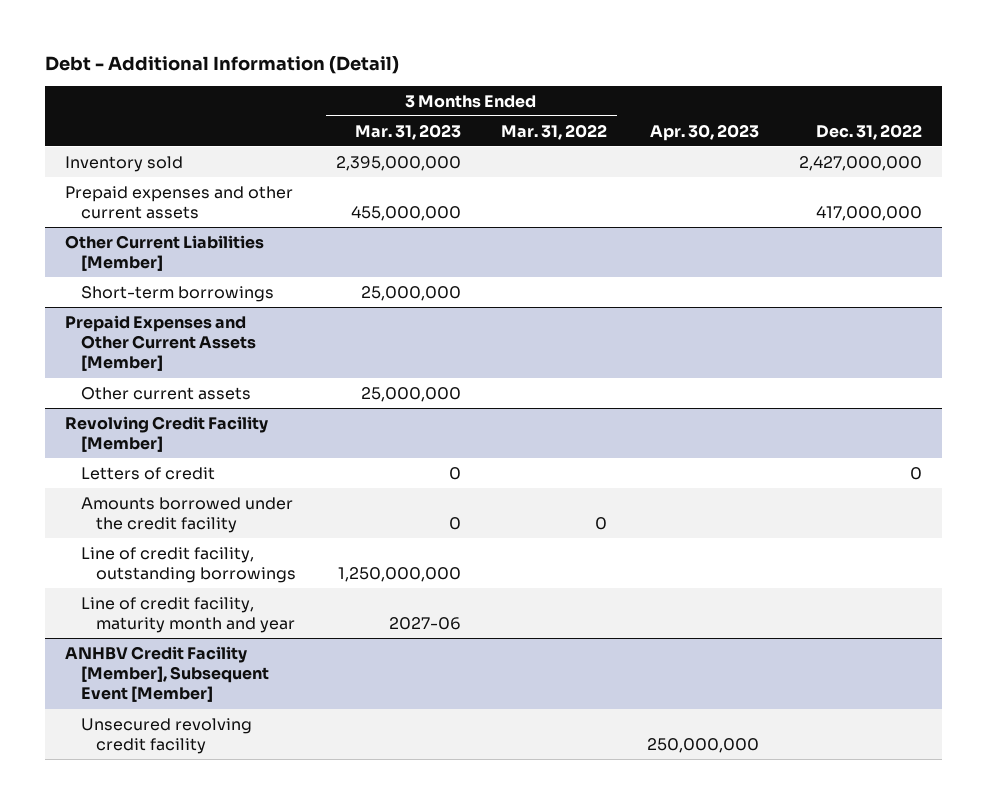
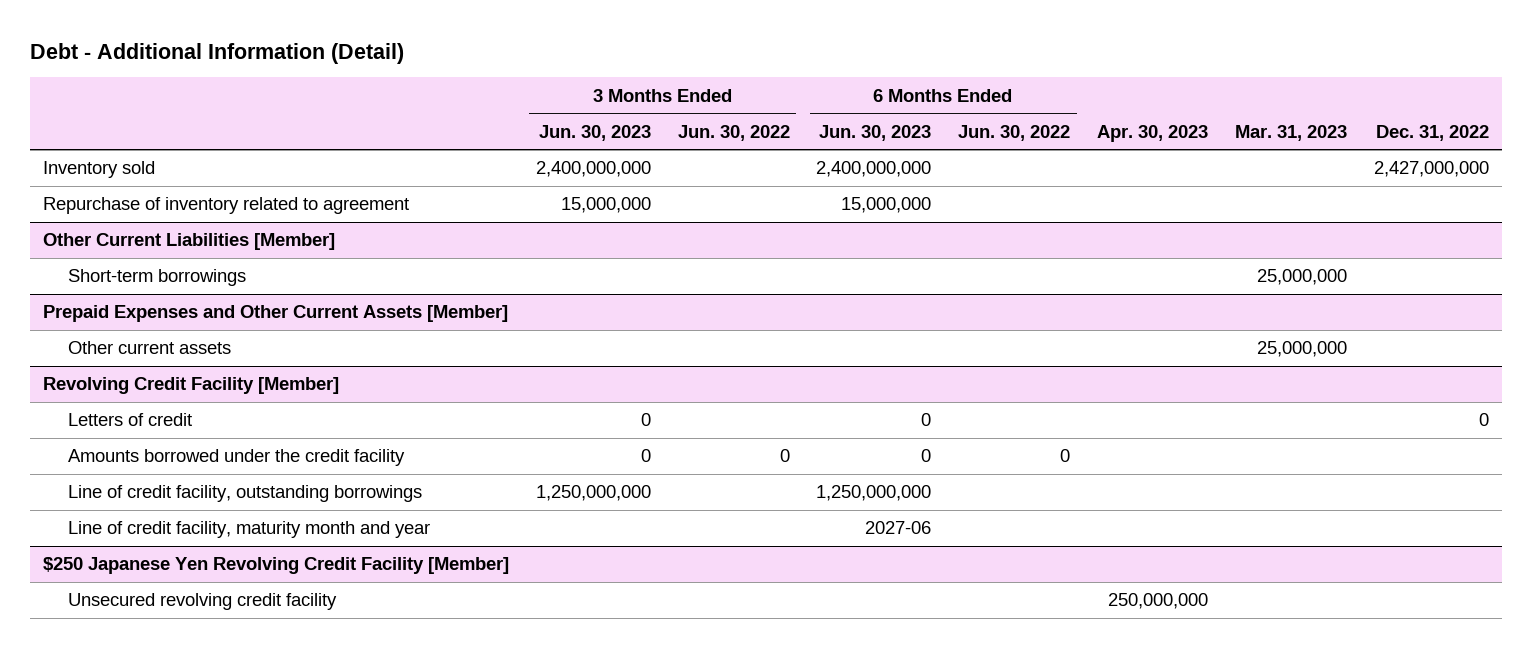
- | 3 Months Ended Mar. 31, 2023 | 3 Months Ended Mar. 31, 2022 | Apr. 30, 2023 | Dec. 31, 2022
+ | 3 Months Ended Jun. 30, 2023 | 3 Months Ended Jun. 30, 2022 | 6 Months Ended Jun. 30, 2023 | 6 Months Ended Jun. 30, 2022 | Apr. 30, 2023 | Mar. 31, 2023 | Dec. 31, 2022
- Prepaid expenses and other current assets | 455,000,000 | | | 417,000,000
+ Repurchase of inventory related to agreement | 15,000,000 | | 15,000,000 | | | |
- ANHBV Credit Facility [Member], Subsequent Event [Member]
+ $250 Japanese Yen Revolving Credit Facility [Member]

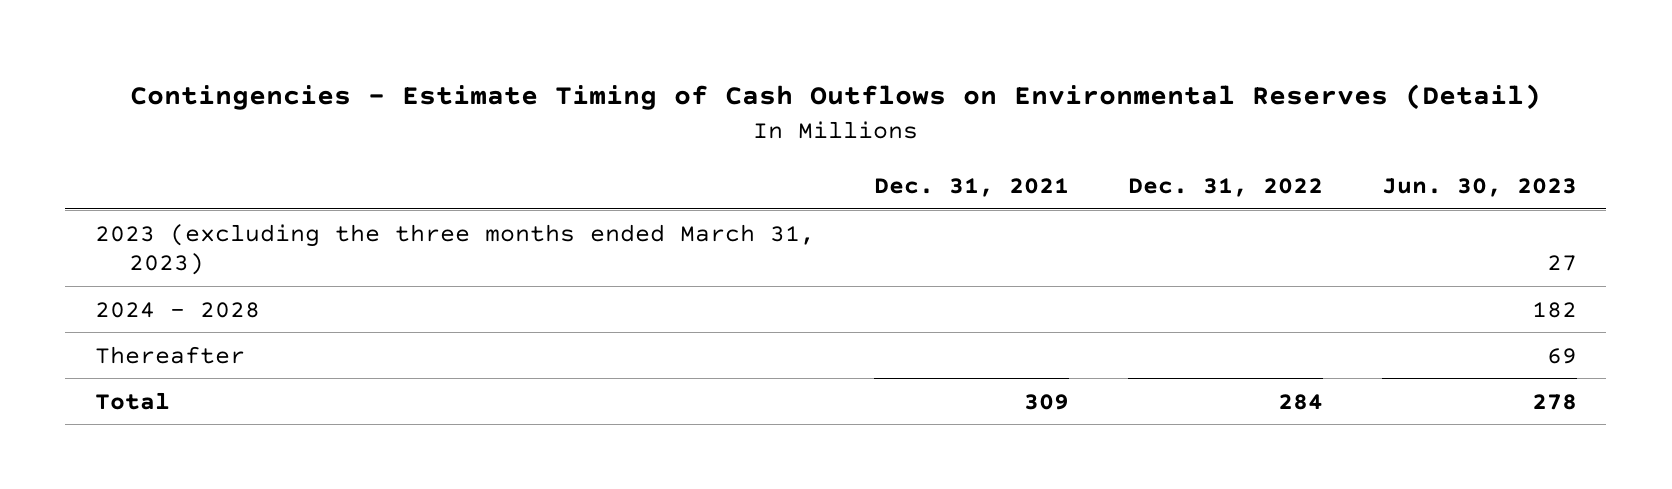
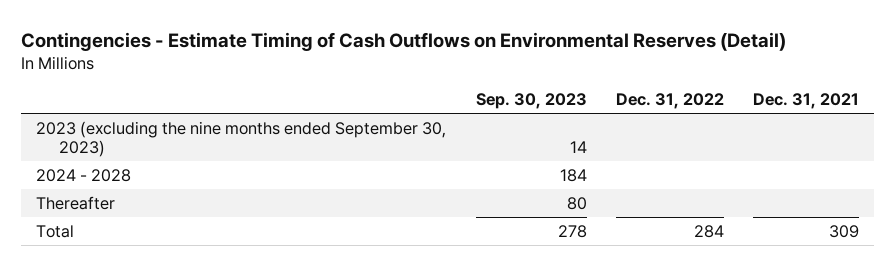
- | Dec. 31, 2021 | Dec. 31, 2022 | Jun. 30, 2023
+ | Sep. 30, 2023 | Dec. 31, 2022 | Dec. 31, 2021
- 2023 (excluding the three months ended March 31, 2023) | | | 27
+ 2023 (excluding the nine months ended September 30, 2023) | 14 | |

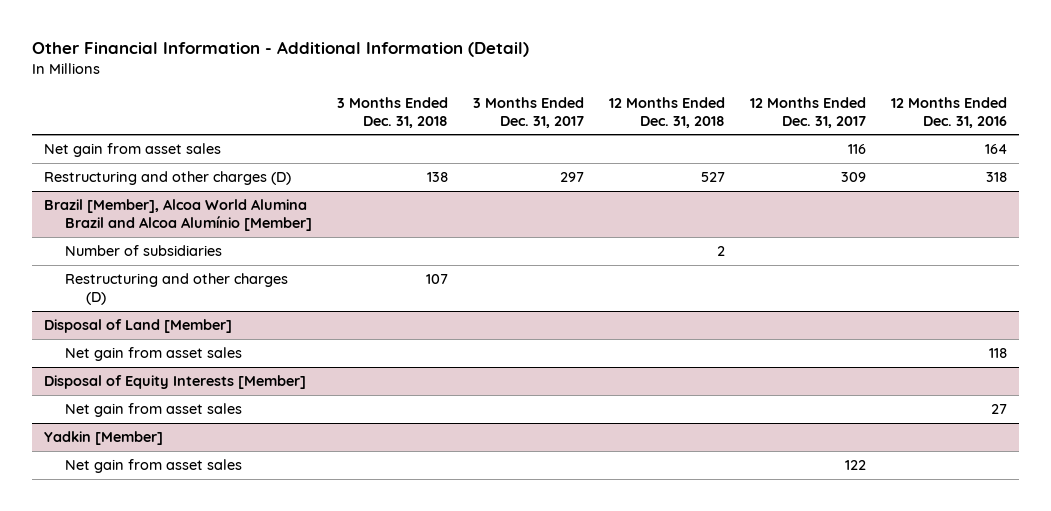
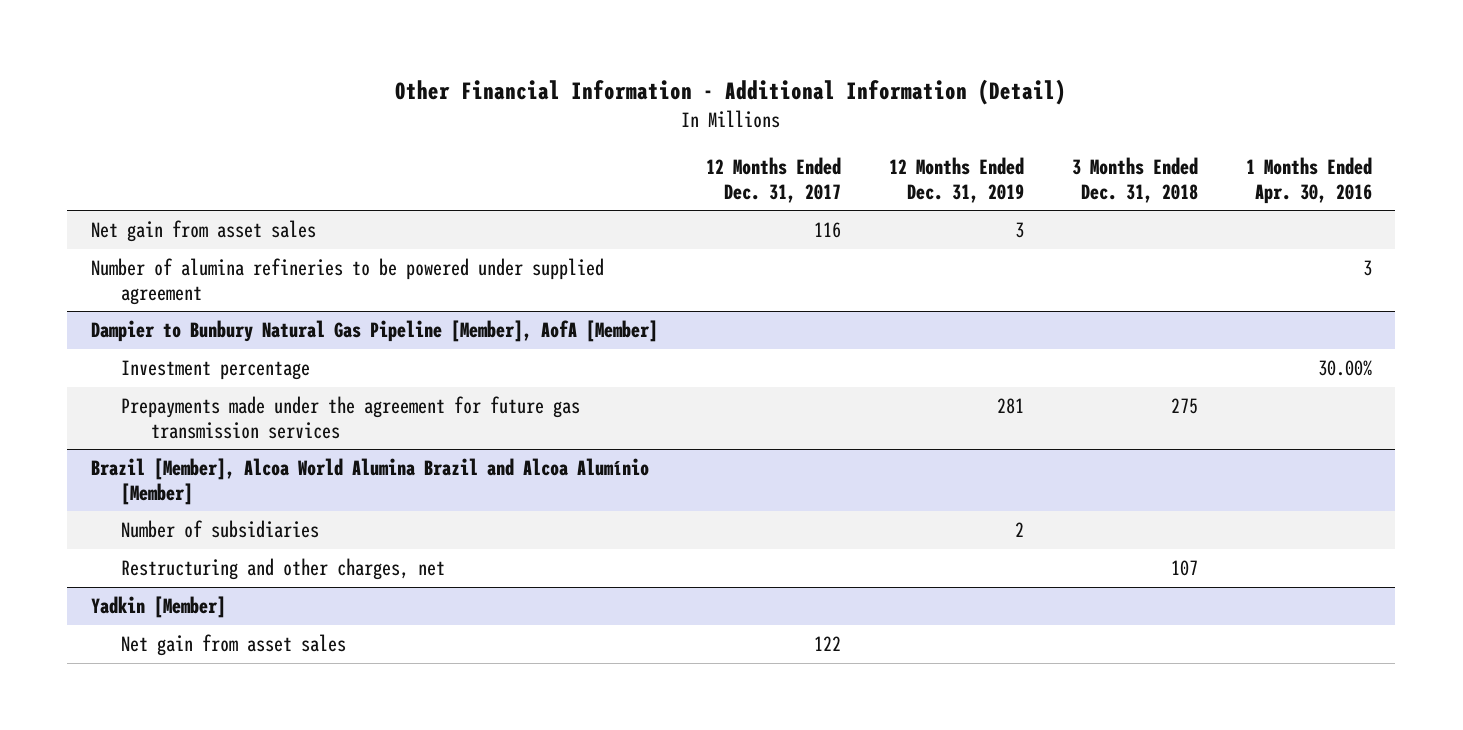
- | 3 Months Ended Dec. 31, 2018 | 3 Months Ended Dec. 31, 2017 | 12 Months Ended Dec. 31, 2018 | 12 Months Ended Dec. 31, 2017 | 12 Months Ended Dec. 31, 2016
+ | 12 Months Ended Dec. 31, 2017 | 12 Months Ended Dec. 31, 2019 | 3 Months Ended Dec. 31, 2018 | 1 Months Ended Apr. 30, 2016
- Restructuring and other charges (D) | 138 | 297 | 527 | 309 | 318
+ Number of alumina refineries to be powered under supplied agreement | | | | 3
+ Dampier to Bunbury Natural Gas Pipeline [Member], AofA [Member]
+ Investment percentage | | | | 30.00%
+ Prepayments made under the agreement for future gas transmission services | | 281 | 275 |
@ Brazil [Member], Alcoa World Alumina Brazil and Alcoa Alumínio [Member]
- Restructuring and other charges (D) | 107 | | | |
- Disposal of Land [Member]
- Net gain from asset sales | | | | | 118
- Disposal of Equity Interests [Member]
- Net gain from asset sales | | | | | 27
@ Brazil [Member], Alcoa World Alumina Brazil and Alcoa Alumínio [Member]
+ Restructuring and other charges, net | | | 107 |

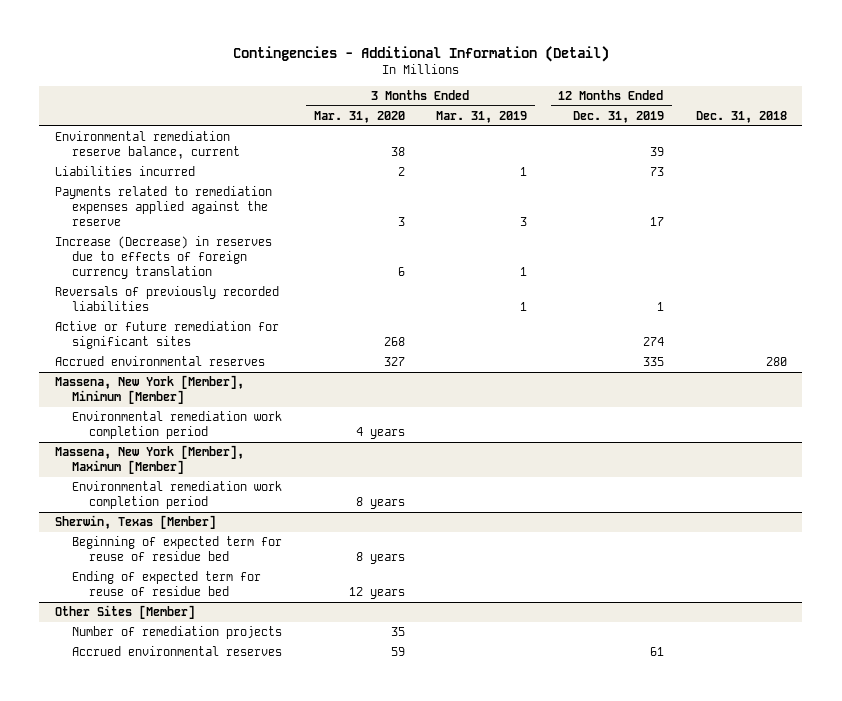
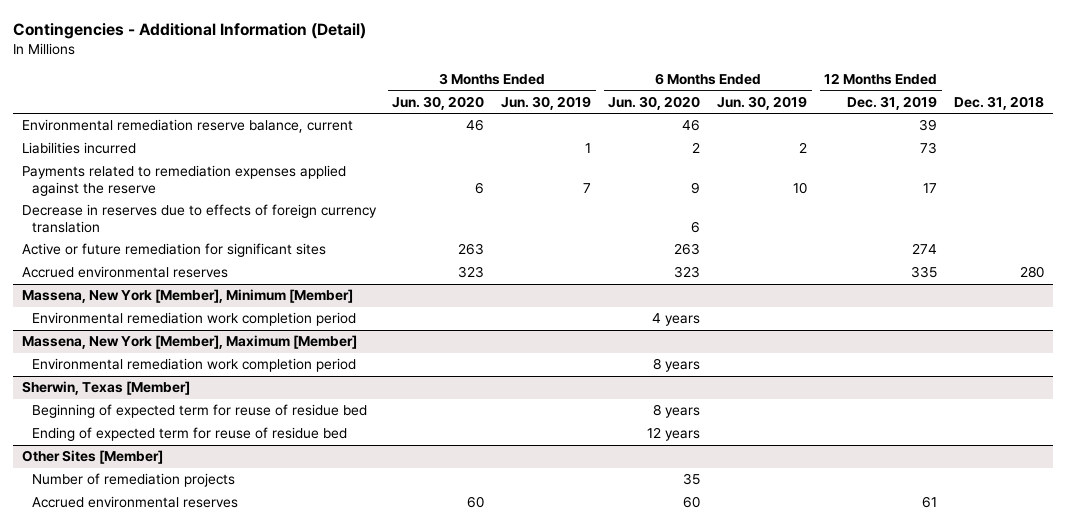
- | 3 Months Ended Mar. 31, 2020 | 3 Months Ended Mar. 31, 2019 | 12 Months Ended Dec. 31, 2019 | Dec. 31, 2018
+ | 3 Months Ended Jun. 30, 2020 | 3 Months Ended Jun. 30, 2019 | 6 Months Ended Jun. 30, 2020 | 6 Months Ended Jun. 30, 2019 | 12 Months Ended Dec. 31, 2019 | Dec. 31, 2018
- Increase (Decrease) in reserves due to effects of foreign currency translation | 6 | 1 | |
- Reversals of previously recorded liabilities | | 1 | 1 |
+ Decrease in reserves due to effects of foreign currency translation | | | 6 | | |

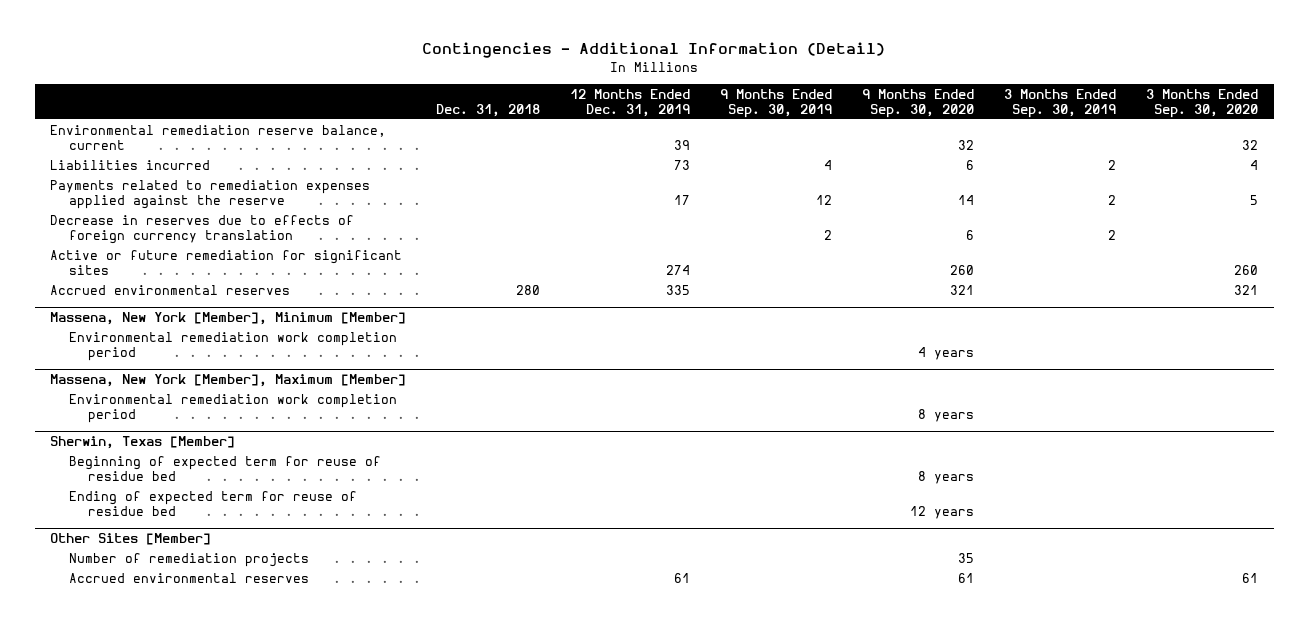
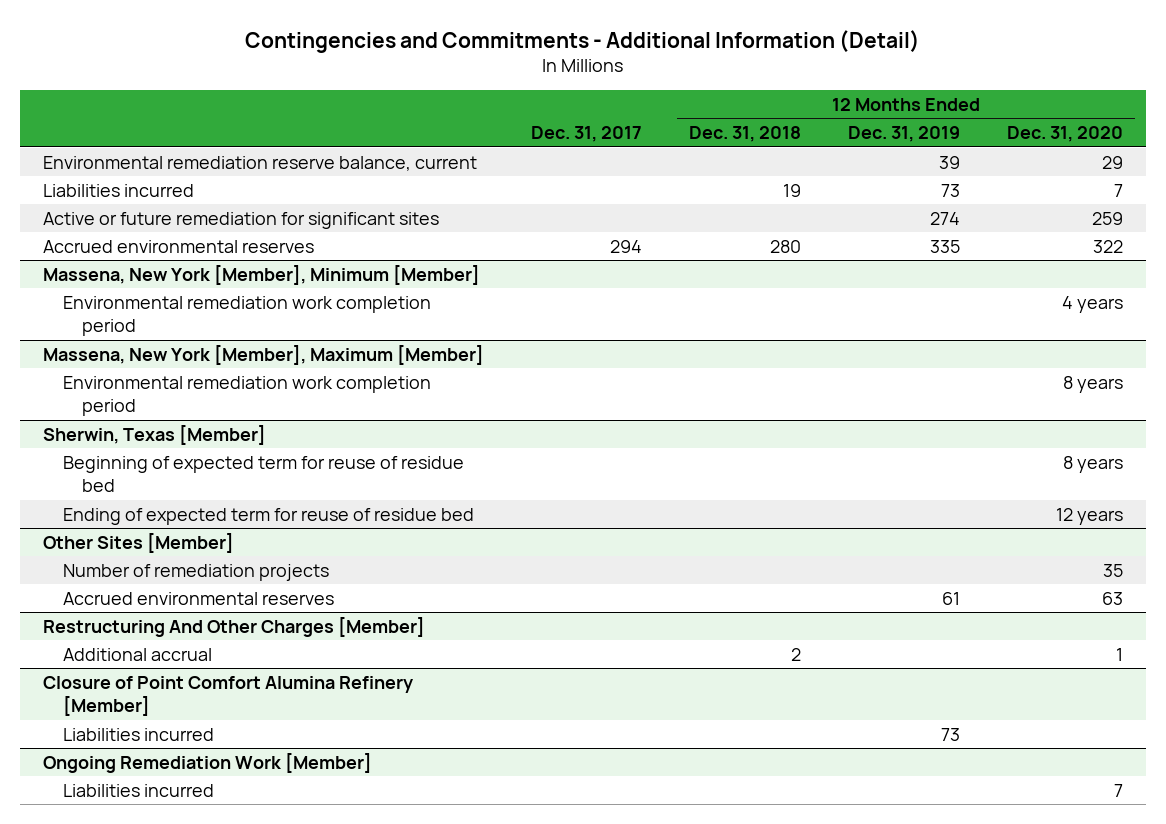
- Contingencies - Additional Information (Detail)
+ Contingencies and Commitments - Additional Information (Detail)
- | Dec. 31, 2018 | 12 Months Ended Dec. 31, 2019 | 9 Months Ended Sep. 30, 2019 | 9 Months Ended Sep. 30, 2020 | 3 Months Ended Sep. 30, 2019 | 3 Months Ended Sep. 30, 2020
+ | Dec. 31, 2017 | 12 Months Ended Dec. 31, 2018 | 12 Months Ended Dec. 31, 2019 | 12 Months Ended Dec. 31, 2020
- Payments related to remediation expenses applied against the reserve | | 17 | 12 | 14 | 2 | 5
- Decrease in reserves due to effects of foreign currency translation | | | 2 | 6 | 2 |
+ Restructuring And Other Charges [Member]
+ Additional accrual | | 2 | | 1
+ Closure of Point Comfort Alumina Refinery [Member]
+ Liabilities incurred | | | 73 |
+ Ongoing Remediation Work [Member]
+ Liabilities incurred | | | | 7

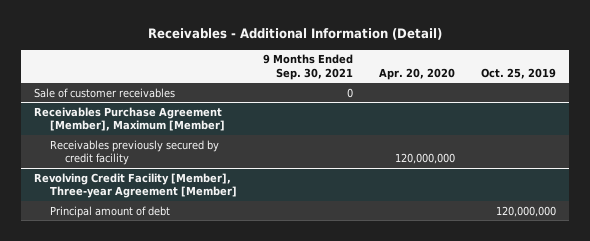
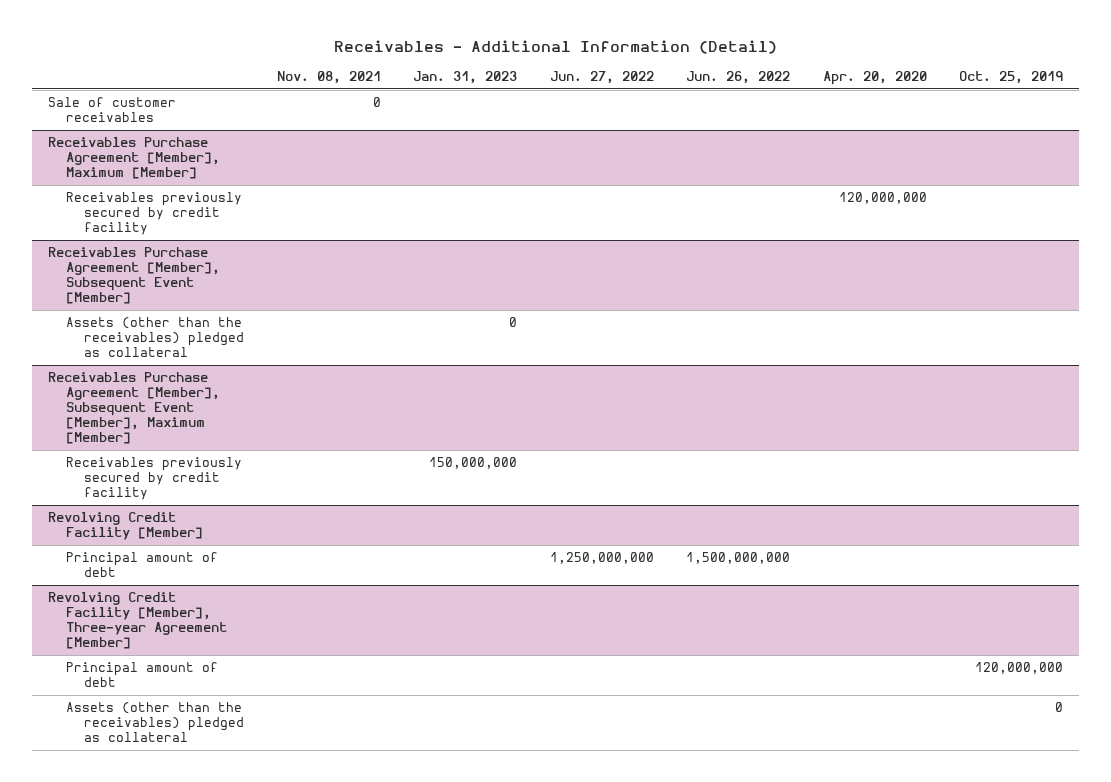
- | 9 Months Ended Sep. 30, 2021 | Apr. 20, 2020 | Oct. 25, 2019
+ | Nov. 08, 2021 | Jan. 31, 2023 | Jun. 27, 2022 | Jun. 26, 2022 | Apr. 20, 2020 | Oct. 25, 2019
+ Receivables Purchase Agreement [Member], Subsequent Event [Member]
+ Assets (other than the receivables) pledged as collateral | | 0 | | | |
+ Receivables Purchase Agreement [Member], Subsequent Event [Member], Maximum [Member]
+ Receivables previously secured by credit facility | | 150,000,000 | | | |
+ Revolving Credit Facility [Member]
+ Principal amount of debt | | | 1,250,000,000 | 1,500,000,000 | |
@ Revolving Credit Facility [Member], Three-year Agreement [Member]
+ Assets (other than the receivables) pledged as collateral | | | | | | 0

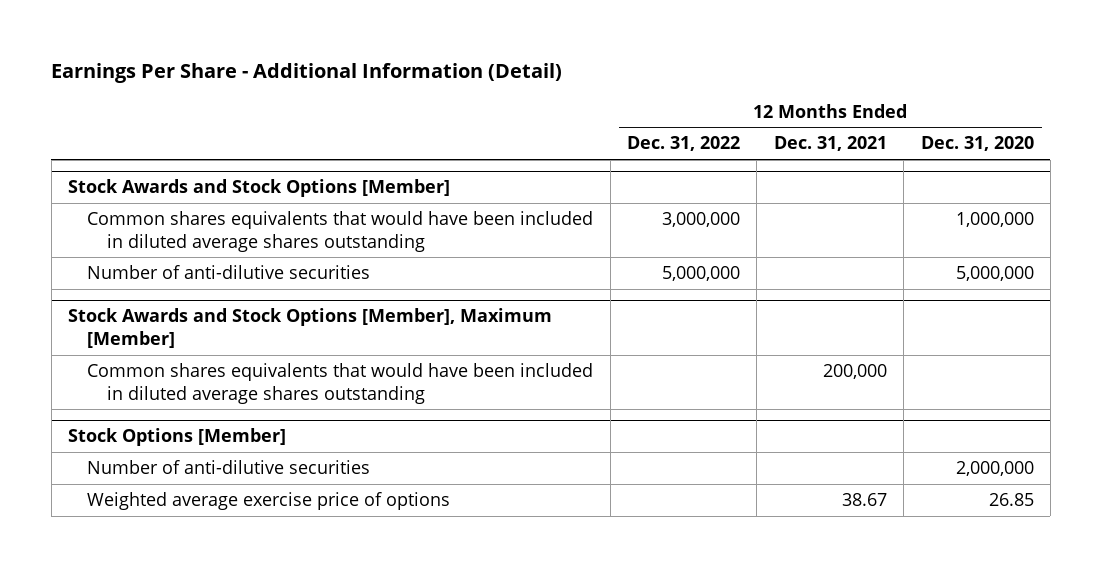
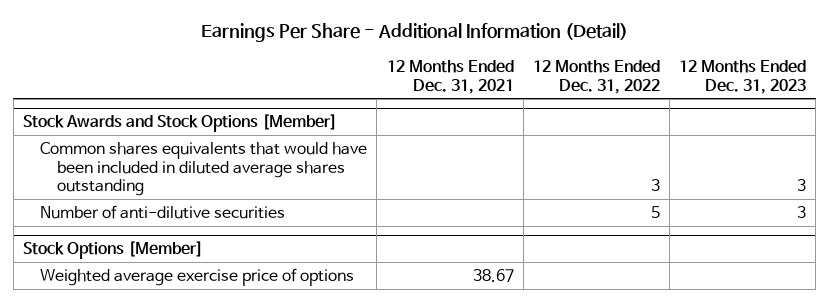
- | 12 Months Ended Dec. 31, 2022 | 12 Months Ended Dec. 31, 2021 | 12 Months Ended Dec. 31, 2020
+ | 12 Months Ended Dec. 31, 2021 | 12 Months Ended Dec. 31, 2022 | 12 Months Ended Dec. 31, 2023
@ Stock Awards and Stock Options [Member]
- Common shares equivalents that would have been included in diluted average shares outstanding | 3,000,000 | | 1,000,000
- Number of anti-dilutive securities | 5,000,000 | | 5,000,000
- Stock Awards and Stock Options [Member], Maximum [Member]
- Common shares equivalents that would have been included in diluted average shares outstanding | | 200,000 |
@ Stock Awards and Stock Options [Member]
+ Common shares equivalents that would have been included in diluted average shares outstanding | | 3 | 3
+ Number of anti-dilutive securities | | 5 | 3
@ Stock Options [Member]
- Number of anti-dilutive securities | | | 2,000,000

